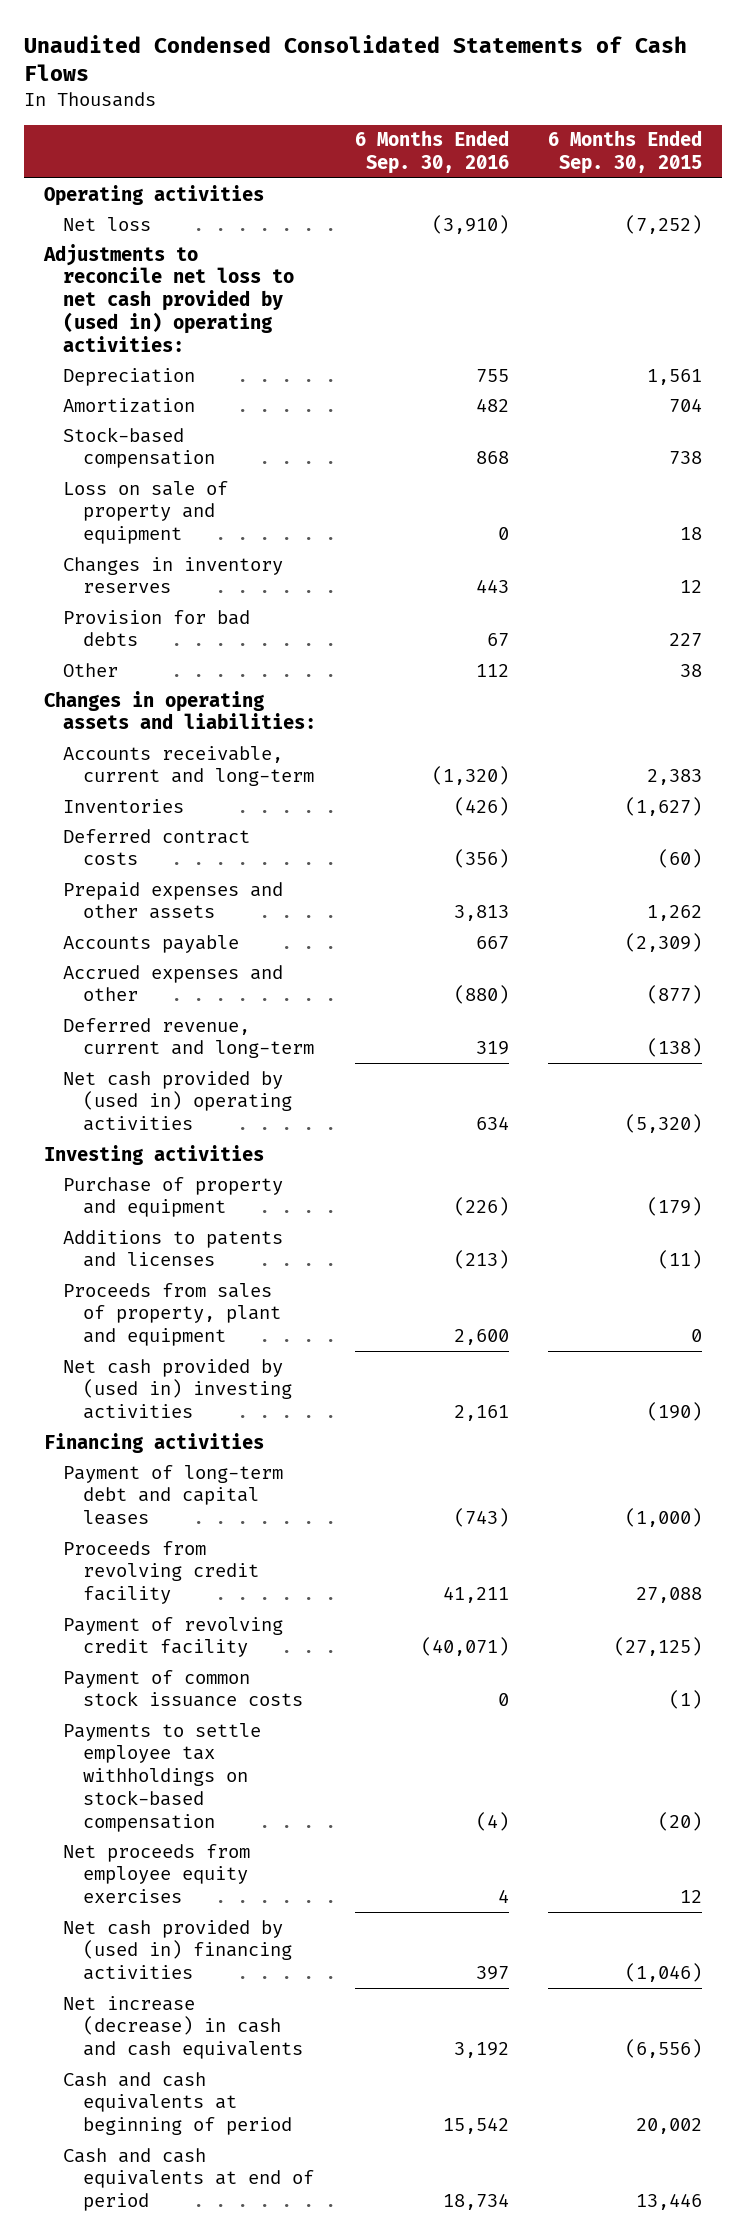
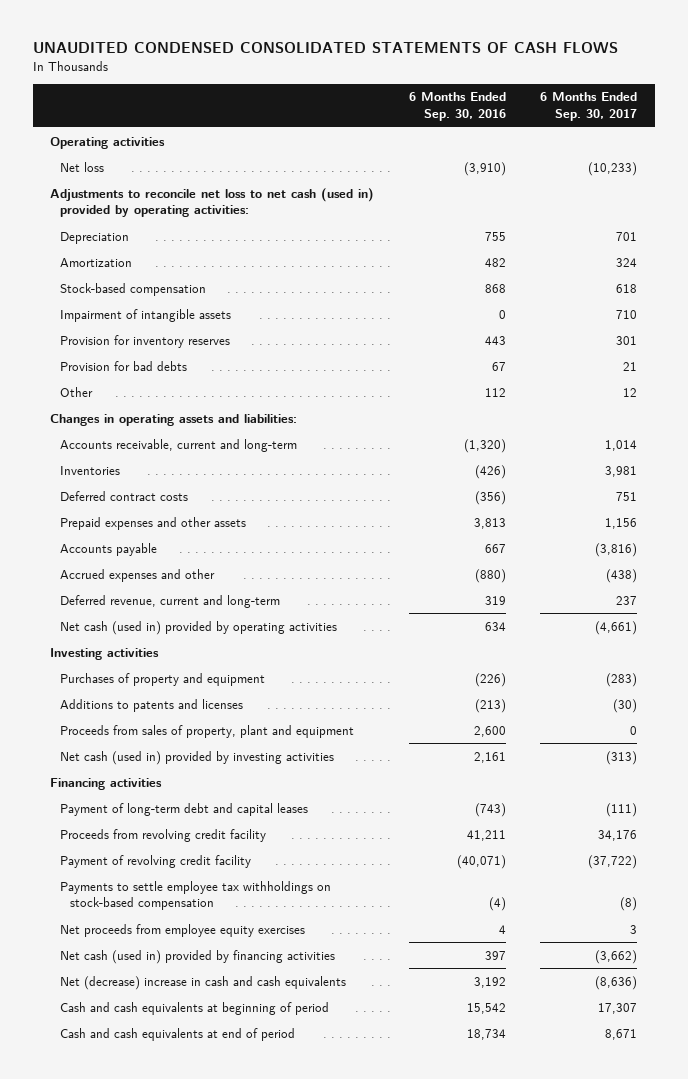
- Unaudited Condensed Consolidated Statements of Cash Flows
+ UNAUDITED CONDENSED CONSOLIDATED STATEMENTS OF CASH FLOWS
- | 6 Months Ended Sep. 30, 2016 | 6 Months Ended Sep. 30, 2015
+ | 6 Months Ended Sep. 30, 2016 | 6 Months Ended Sep. 30, 2017
- Adjustments to reconcile net loss to net cash provided by (used in) operating activities:
+ Adjustments to reconcile net loss to net cash (used in) provided by operating activities:
- Loss on sale of property and equipment | 0 | 18
- Changes in inventory reserves | 443 | 12
+ Impairment of intangible assets | 0 | 710
+ Provision for inventory reserves | 443 | 301
- Net cash provided by (used in) operating activities | 634 | (5,320)
+ Net cash (used in) provided by operating activities | 634 | (4,661)
- Purchase of property and equipment | (226) | (179)
+ Purchases of property and equipment | (226) | (283)
- Net cash provided by (used in) investing activities | 2,161 | (190)
+ Net cash (used in) provided by investing activities | 2,161 | (313)
- Payment of common stock issuance costs | 0 | (1)
- Net cash provided by (used in) financing activities | 397 | (1,046)
- Net increase (decrease) in cash and cash equivalents | 3,192 | (6,556)
+ Net cash (used in) provided by financing activities | 397 | (3,662)
+ Net (decrease) increase in cash and cash equivalents | 3,192 | (8,636)

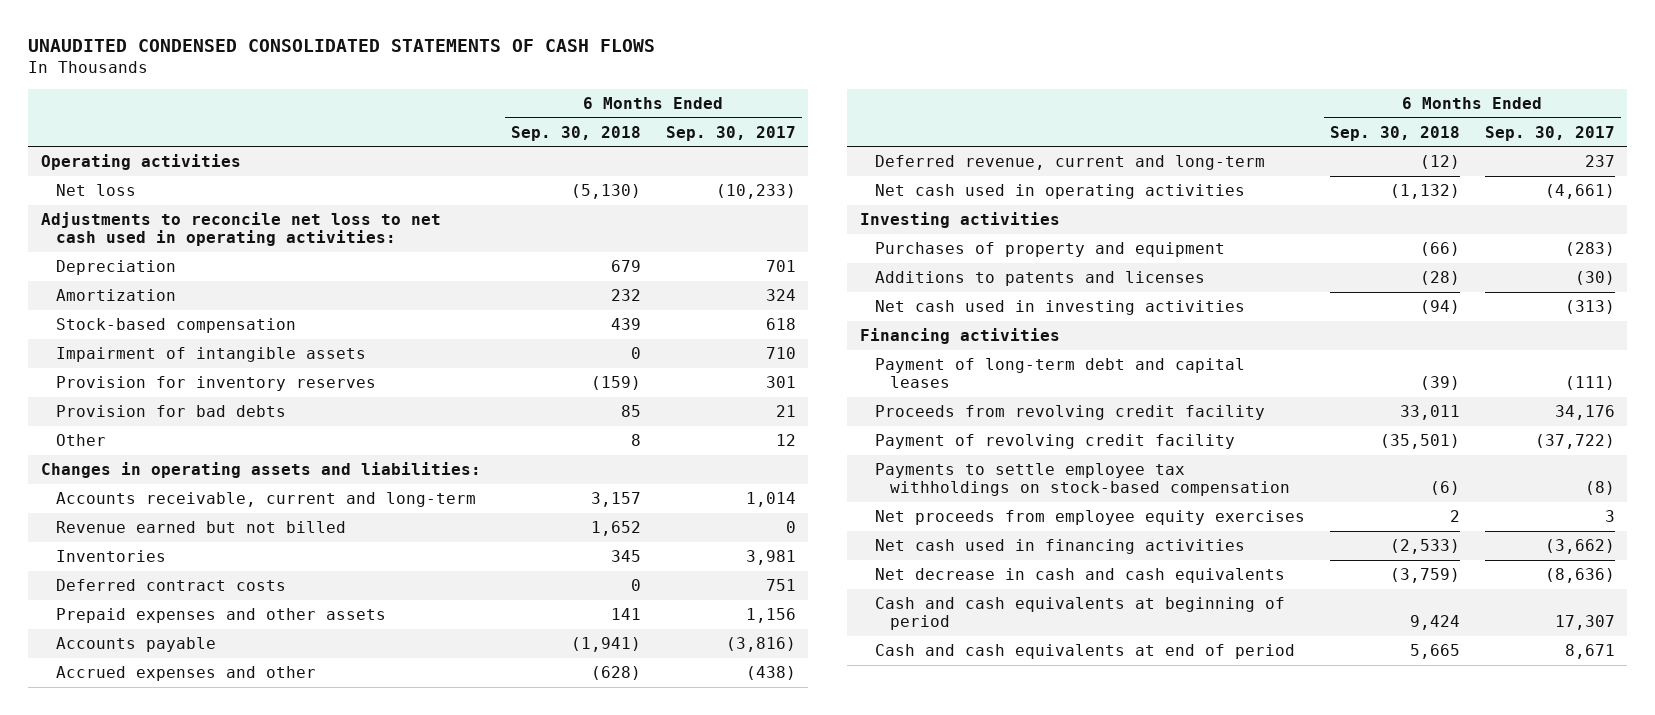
- | 6 Months Ended Sep. 30, 2016 | 6 Months Ended Sep. 30, 2017
+ | 6 Months Ended Sep. 30, 2018 | 6 Months Ended Sep. 30, 2017
- Adjustments to reconcile net loss to net cash (used in) provided by operating activities:
+ Adjustments to reconcile net loss to net cash used in operating activities:
+ Revenue earned but not billed | 1,652 | 0
- Net cash (used in) provided by operating activities | 634 | (4,661)
+ Net cash used in operating activities | (1,132) | (4,661)
- Proceeds from sales of property, plant and equipment | 2,600 | 0
- Net cash (used in) provided by investing activities | 2,161 | (313)
+ Net cash used in investing activities | (94) | (313)
- Net cash (used in) provided by financing activities | 397 | (3,662)
- Net (decrease) increase in cash and cash equivalents | 3,192 | (8,636)
+ Net cash used in financing activities | (2,533) | (3,662)
+ Net decrease in cash and cash equivalents | (3,759) | (8,636)

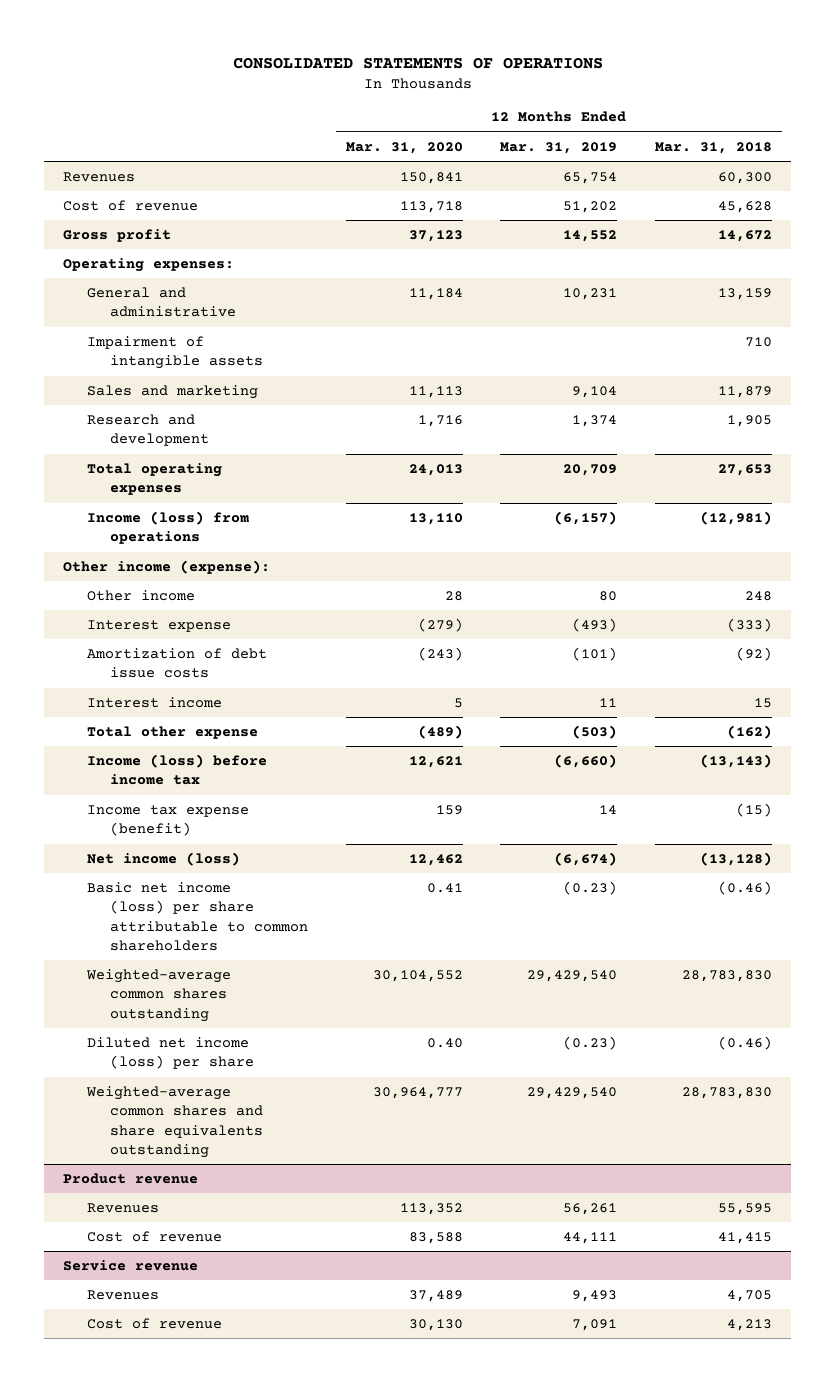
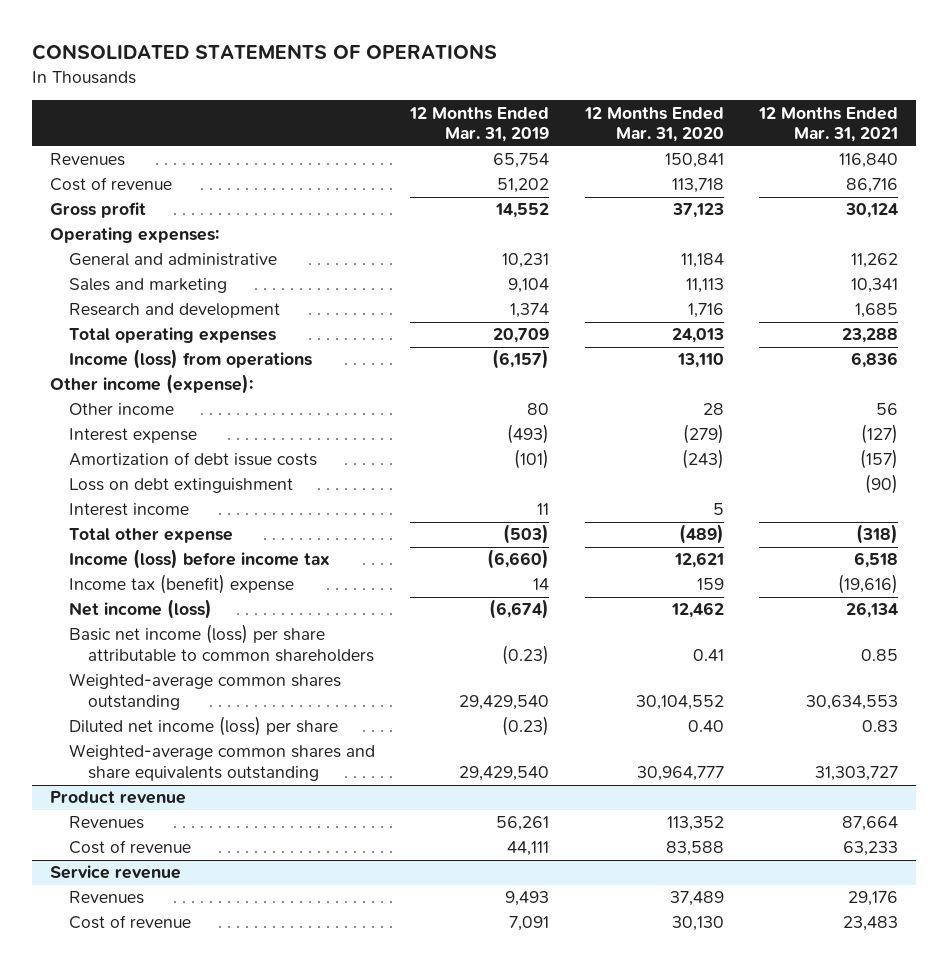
- | 12 Months Ended Mar. 31, 2020 | 12 Months Ended Mar. 31, 2019 | 12 Months Ended Mar. 31, 2018
+ | 12 Months Ended Mar. 31, 2019 | 12 Months Ended Mar. 31, 2020 | 12 Months Ended Mar. 31, 2021
- Impairment of intangible assets | | | 710
+ Loss on debt extinguishment | | | (90)
- Income tax expense (benefit) | 159 | 14 | (15)
+ Income tax (benefit) expense | 14 | 159 | (19,616)

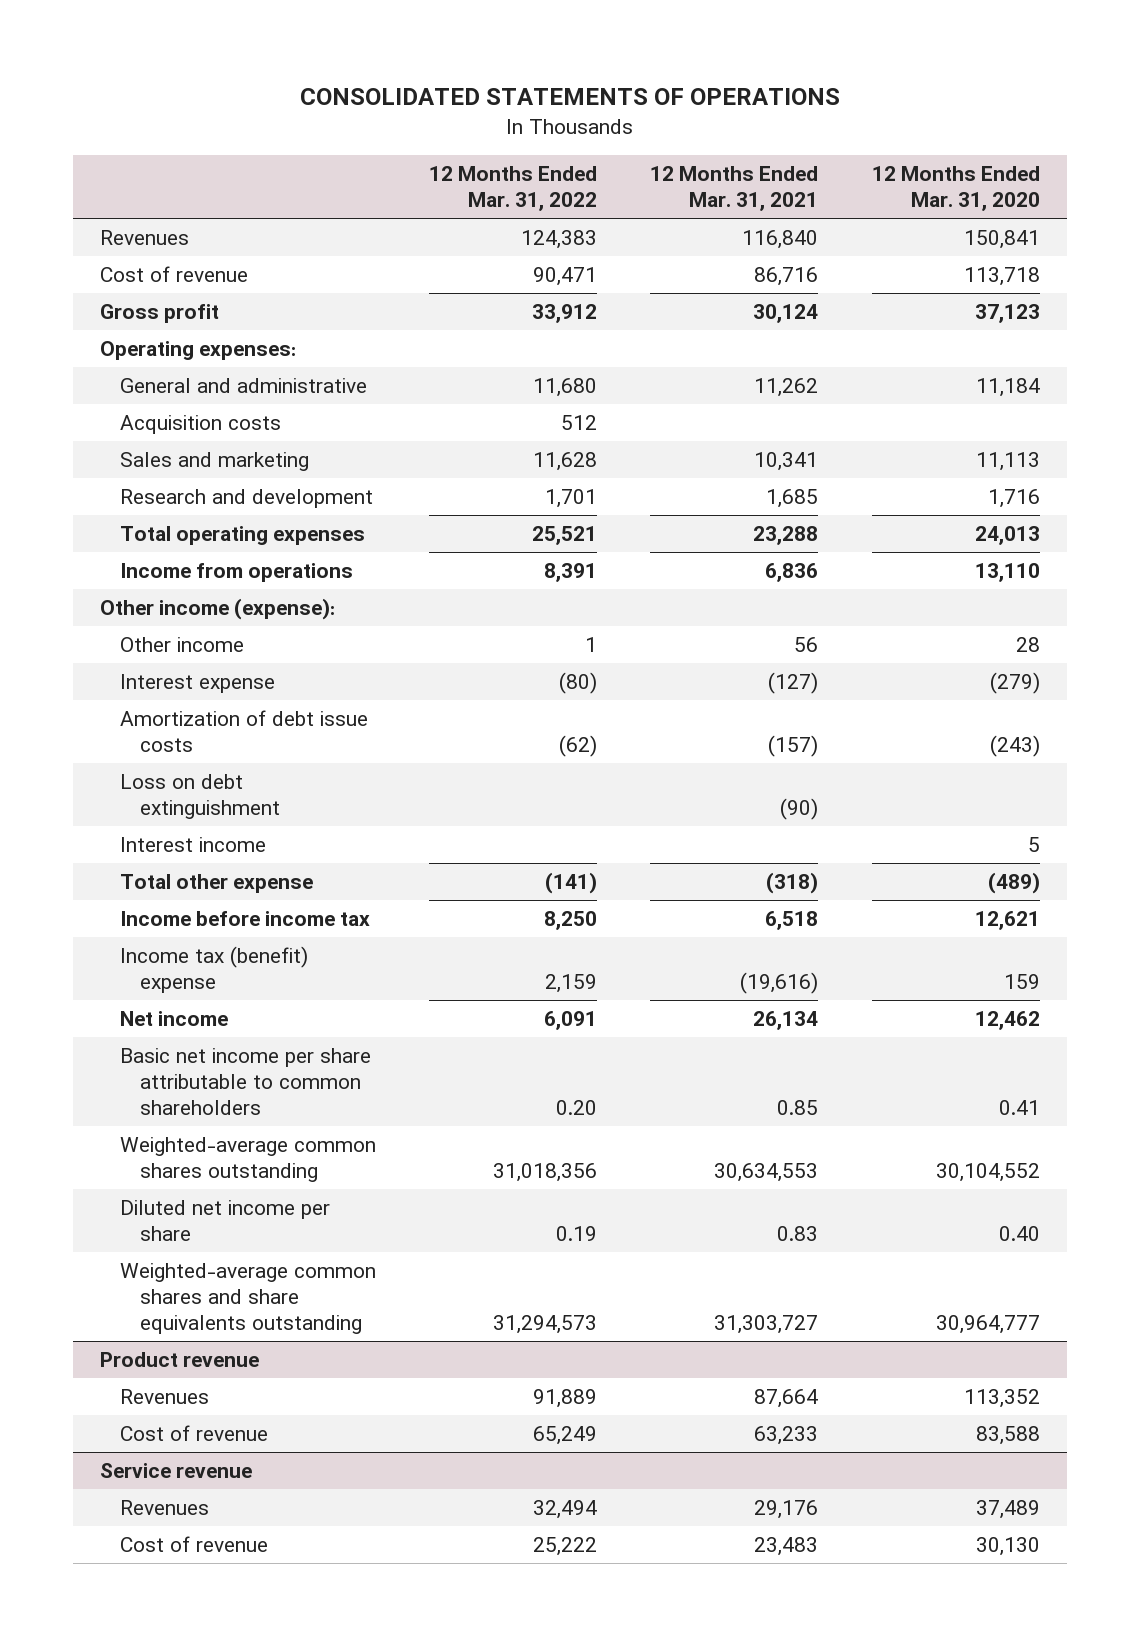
- | 12 Months Ended Mar. 31, 2019 | 12 Months Ended Mar. 31, 2020 | 12 Months Ended Mar. 31, 2021
+ | 12 Months Ended Mar. 31, 2022 | 12 Months Ended Mar. 31, 2021 | 12 Months Ended Mar. 31, 2020
+ Acquisition costs | 512 | |
- Income (loss) from operations | (6,157) | 13,110 | 6,836
+ Income from operations | 8,391 | 6,836 | 13,110
- Income (loss) before income tax | (6,660) | 12,621 | 6,518
+ Income before income tax | 8,250 | 6,518 | 12,621
- Net income (loss) | (6,674) | 12,462 | 26,134
- Basic net income (loss) per share attributable to common shareholders | (0.23) | 0.41 | 0.85
+ Net income | 6,091 | 26,134 | 12,462
+ Basic net income per share attributable to common shareholders | 0.20 | 0.85 | 0.41
- Diluted net income (loss) per share | (0.23) | 0.40 | 0.83
+ Diluted net income per share | 0.19 | 0.83 | 0.40

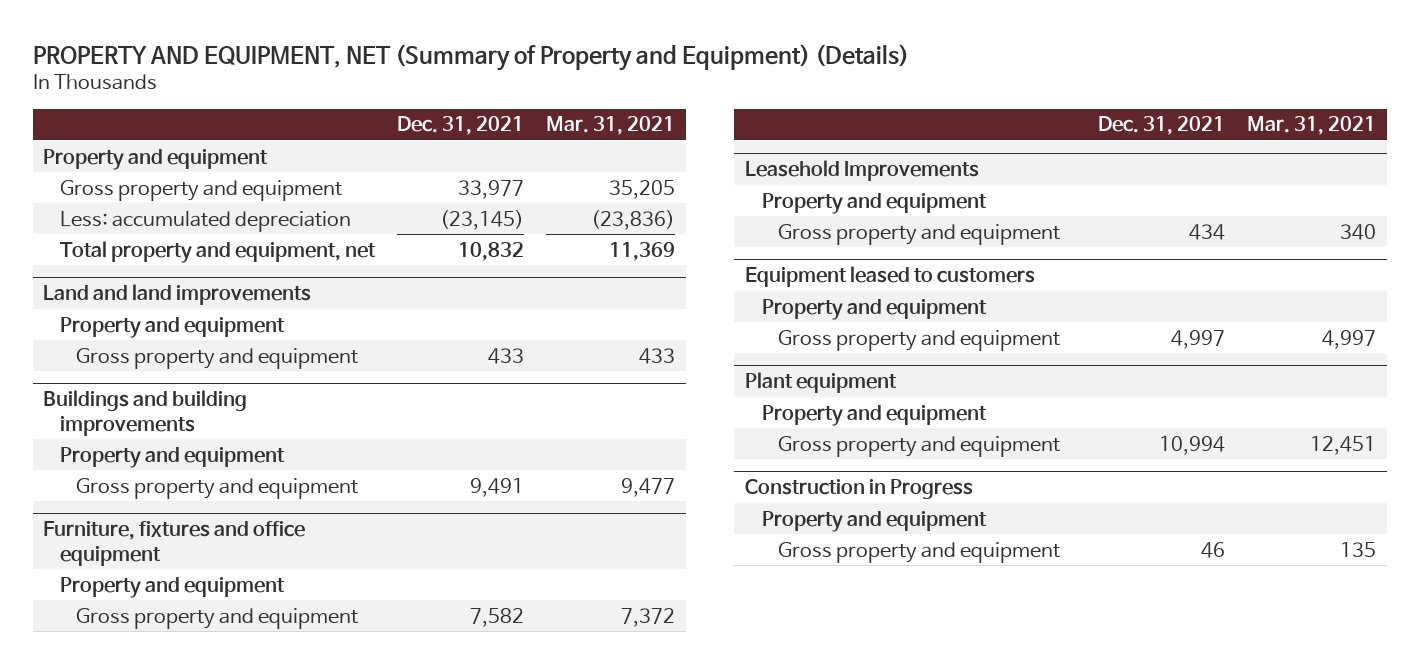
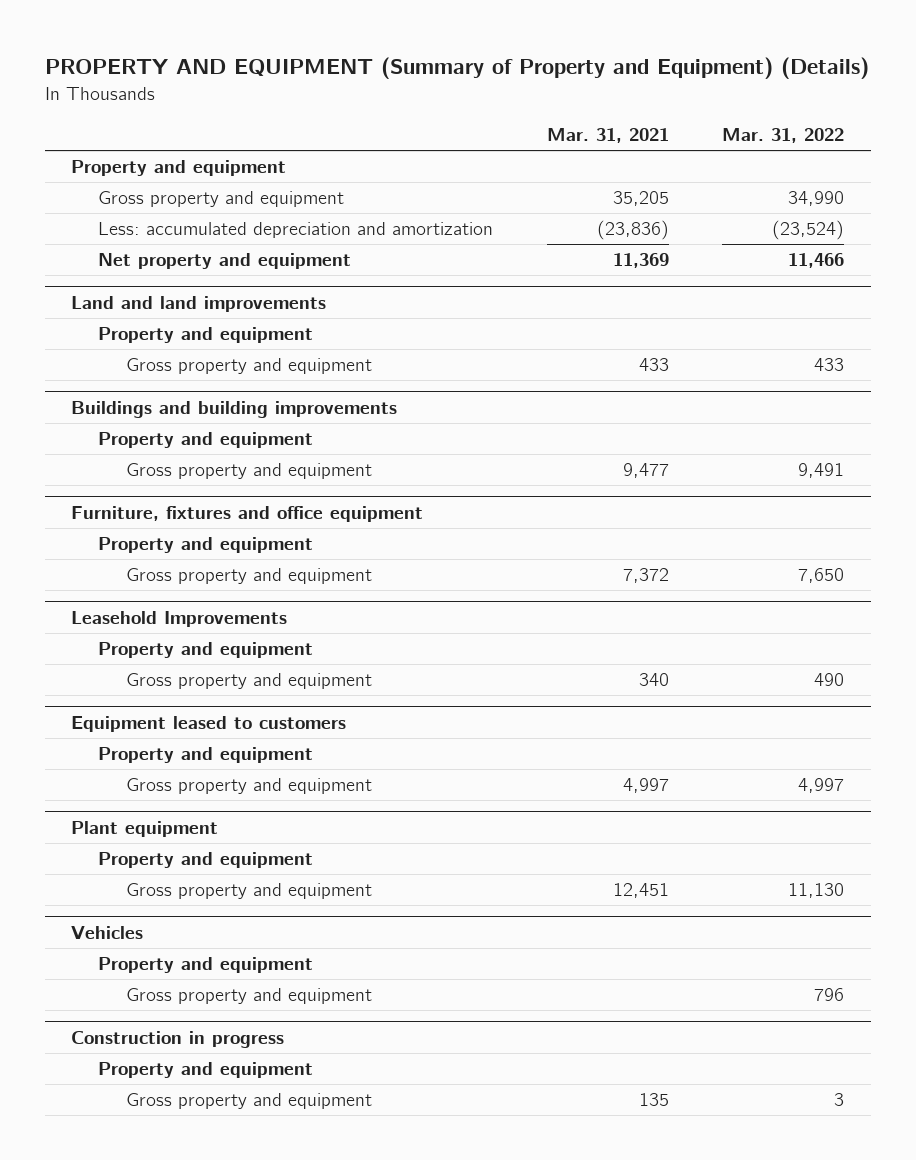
- PROPERTY AND EQUIPMENT, NET (Summary of Property and Equipment) (Details)
+ PROPERTY AND EQUIPMENT (Summary of Property and Equipment) (Details)
- | Dec. 31, 2021 | Mar. 31, 2021
+ | Mar. 31, 2021 | Mar. 31, 2022
- Less: accumulated depreciation | (23,145) | (23,836)
- Total property and equipment, net | 10,832 | 11,369
+ Less: accumulated depreciation and amortization | (23,836) | (23,524)
+ Net property and equipment | 11,369 | 11,466
- Construction in Progress
+ Vehicles
+ Gross property and equipment | | 796
+ Construction in progress
+ Property and equipment

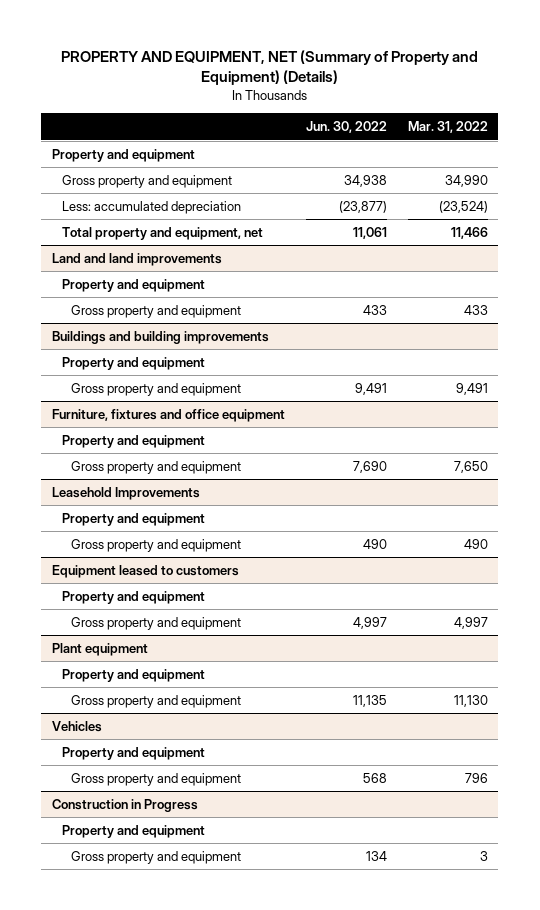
- PROPERTY AND EQUIPMENT (Summary of Property and Equipment) (Details)
+ PROPERTY AND EQUIPMENT, NET (Summary of Property and Equipment) (Details)
- | Mar. 31, 2021 | Mar. 31, 2022
+ | Jun. 30, 2022 | Mar. 31, 2022
- Less: accumulated depreciation and amortization | (23,836) | (23,524)
- Net property and equipment | 11,369 | 11,466
+ Less: accumulated depreciation | (23,877) | (23,524)
+ Total property and equipment, net | 11,061 | 11,466
- Construction in progress
+ Construction in Progress

